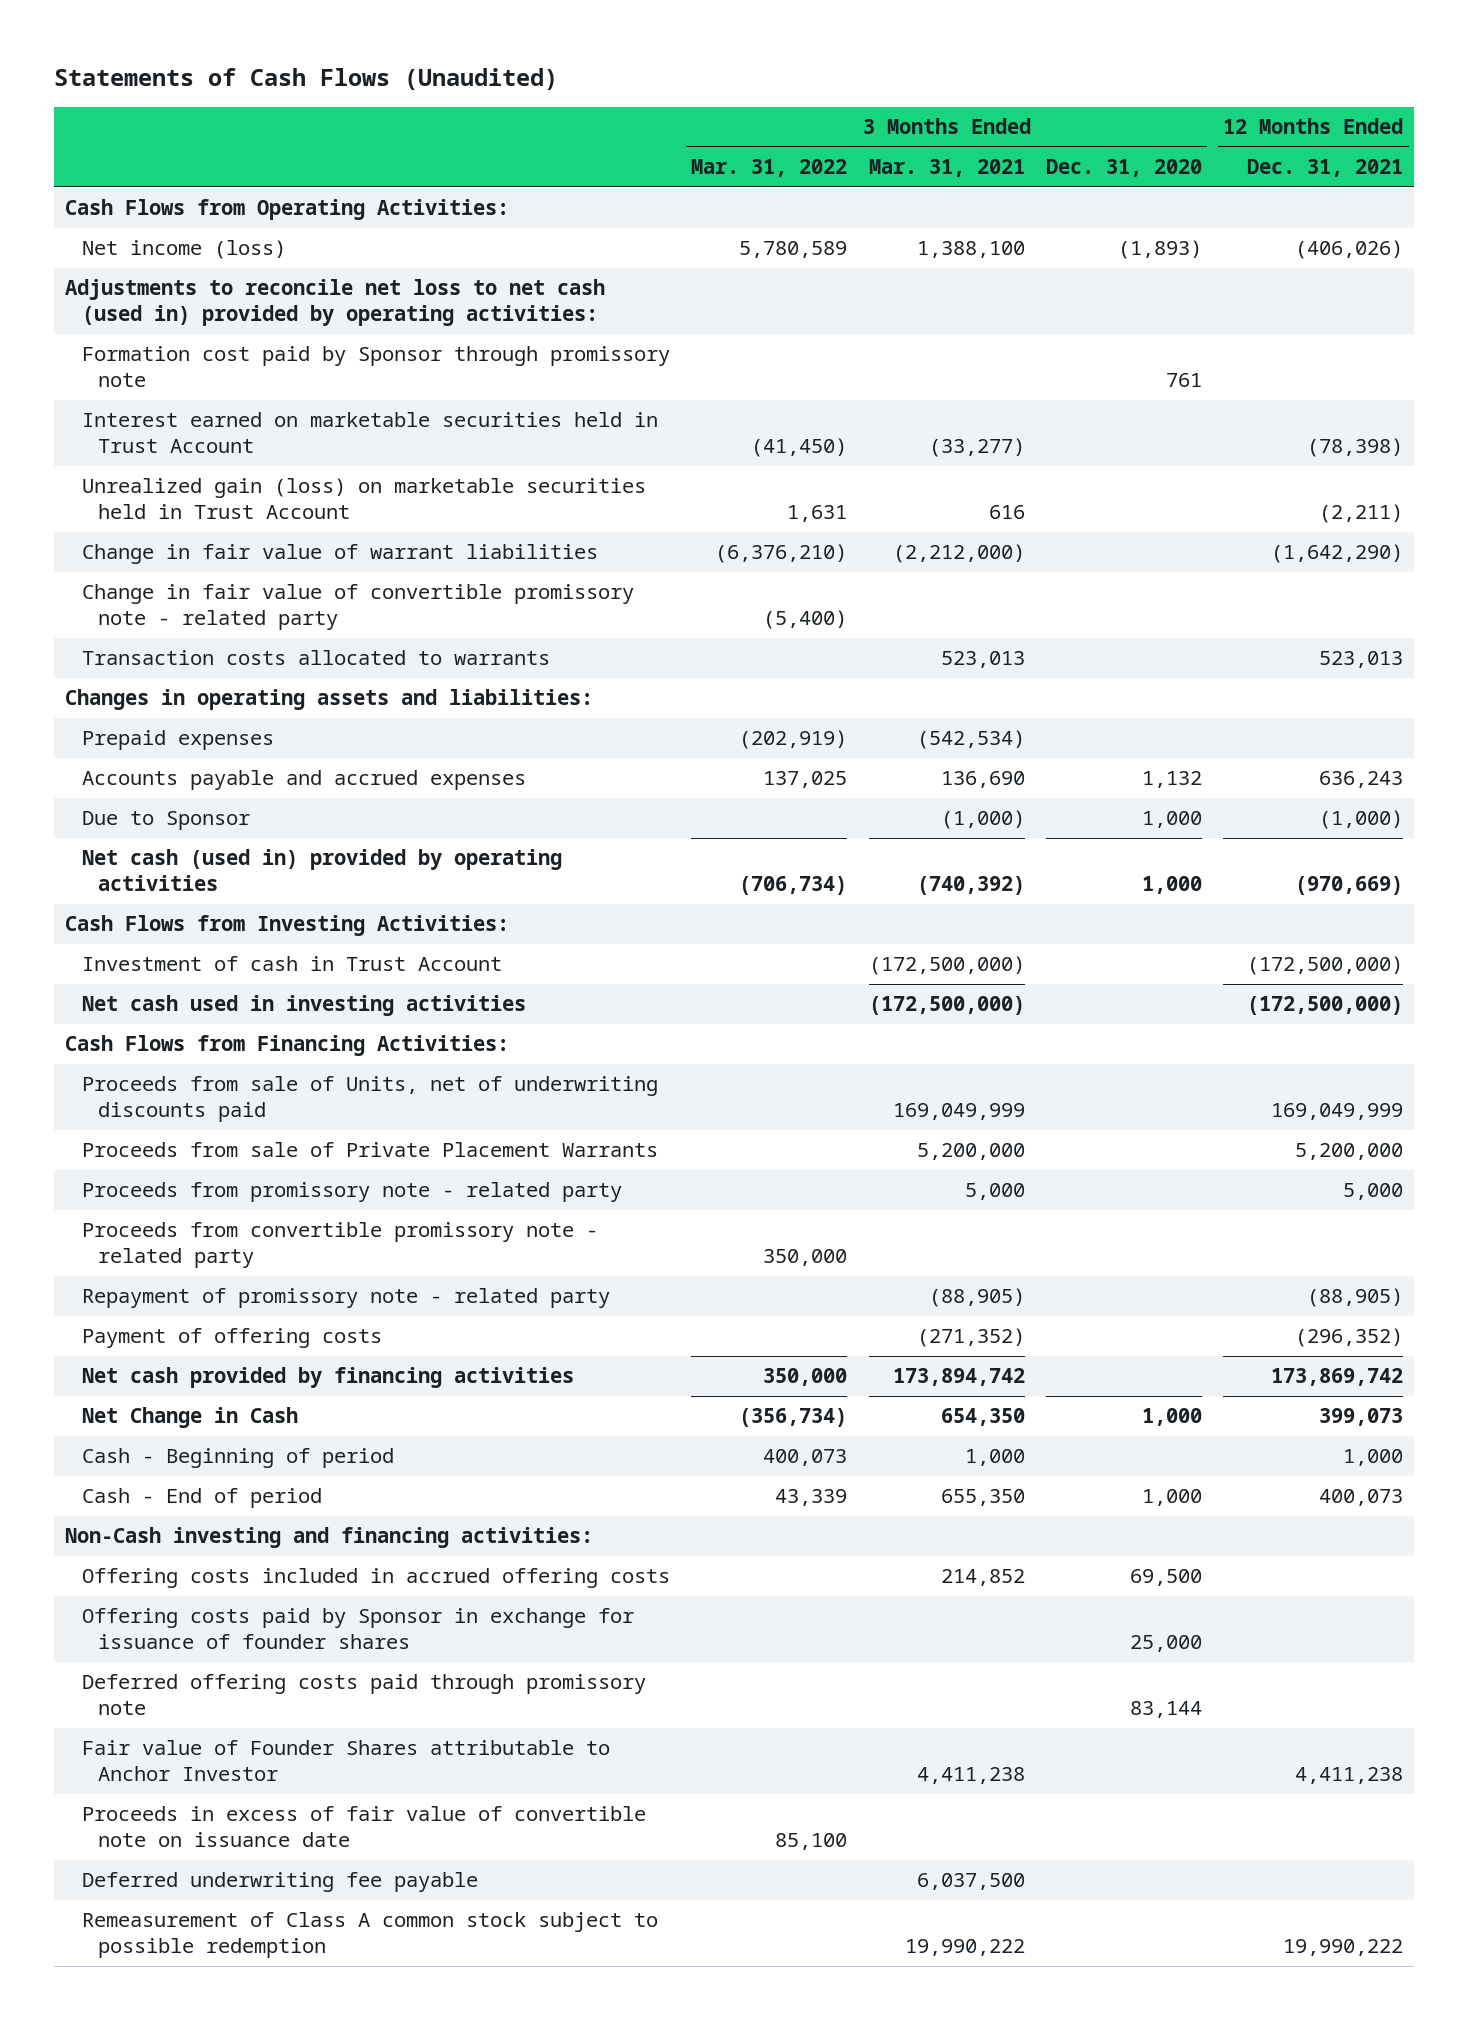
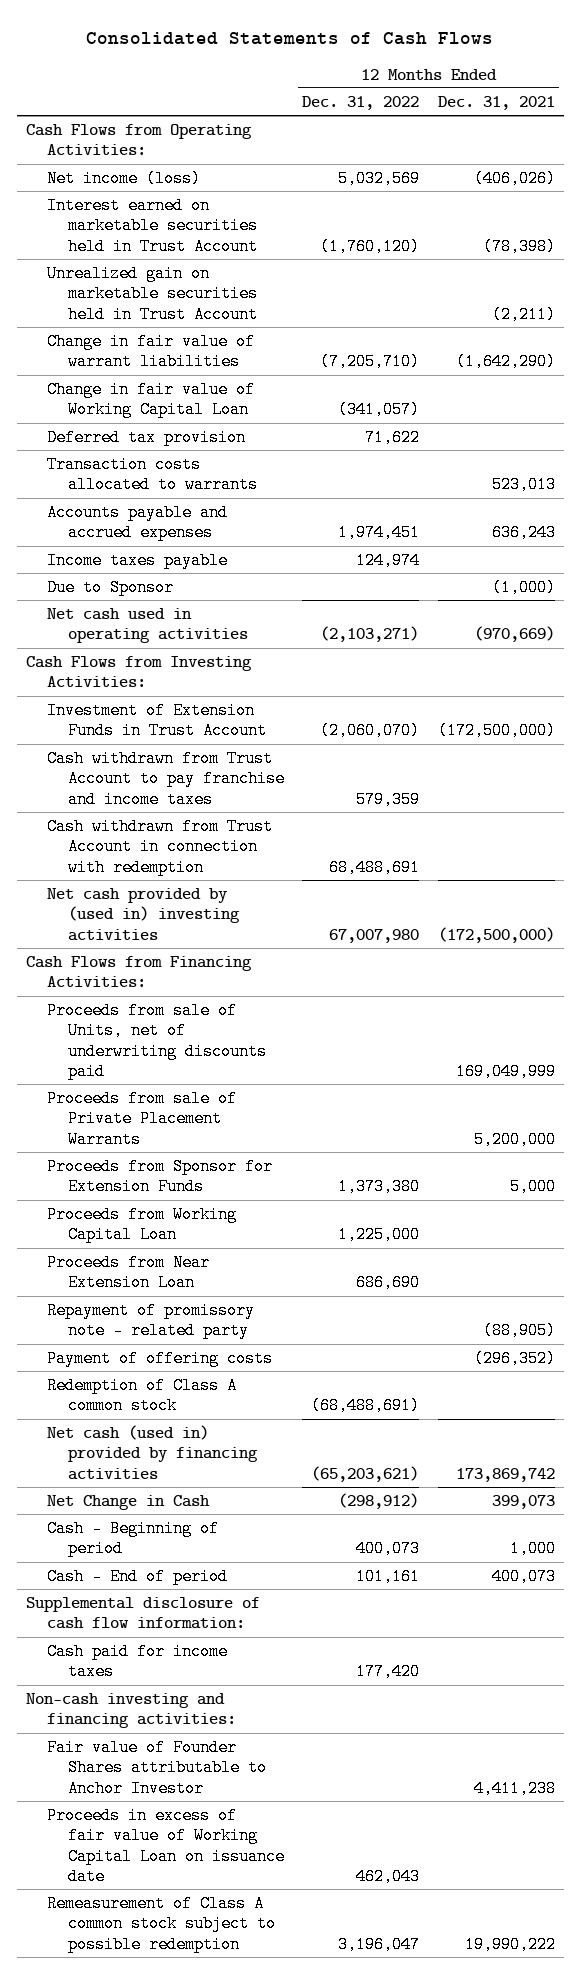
- Statements of Cash Flows (Unaudited)
+ Consolidated Statements of Cash Flows
- | 3 Months Ended Mar. 31, 2022 | 3 Months Ended Mar. 31, 2021 | 3 Months Ended Dec. 31, 2020 | 12 Months Ended Dec. 31, 2021
+ | 12 Months Ended Dec. 31, 2022 | 12 Months Ended Dec. 31, 2021
- Adjustments to reconcile net loss to net cash (used in) provided by operating activities:
- Formation cost paid by Sponsor through promissory note | | | 761 |
- Unrealized gain (loss) on marketable securities held in Trust Account | 1,631 | 616 | | (2,211)
+ Unrealized gain on marketable securities held in Trust Account | | (2,211)
- Change in fair value of convertible promissory note - related party | (5,400) | | |
+ Change in fair value of Working Capital Loan | (341,057) |
+ Deferred tax provision | 71,622 |
- Changes in operating assets and liabilities:
- Prepaid expenses | (202,919) | (542,534) | |
+ Income taxes payable | 124,974 |
- Net cash (used in) provided by operating activities | (706,734) | (740,392) | 1,000 | (970,669)
+ Net cash used in operating activities | (2,103,271) | (970,669)
- Investment of cash in Trust Account | | (172,500,000) | | (172,500,000)
- Net cash used in investing activities | | (172,500,000) | | (172,500,000)
+ Investment of Extension Funds in Trust Account | (2,060,070) | (172,500,000)
+ Cash withdrawn from Trust Account to pay franchise and income taxes | 579,359 |
+ Cash withdrawn from Trust Account in connection with redemption | 68,488,691 |
+ Net cash provided by (used in) investing activities | 67,007,980 | (172,500,000)
- Proceeds from promissory note - related party | | 5,000 | | 5,000
- Proceeds from convertible promissory note - related party | 350,000 | | |
+ Proceeds from Sponsor for Extension Funds | 1,373,380 | 5,000
+ Proceeds from Working Capital Loan | 1,225,000 |
+ Proceeds from Near Extension Loan | 686,690 |
- Net cash provided by financing activities | 350,000 | 173,894,742 | | 173,869,742
+ Redemption of Class A common stock | (68,488,691) |
+ Net cash (used in) provided by financing activities | (65,203,621) | 173,869,742
- Non-Cash investing and financing activities:
- Offering costs included in accrued offering costs | | 214,852 | 69,500 |
- Offering costs paid by Sponsor in exchange for issuance of founder shares | | | 25,000 |
- Deferred offering costs paid through promissory note | | | 83,144 |
+ Supplemental disclosure of cash flow information:
+ Cash paid for income taxes | 177,420 |
+ Non-cash investing and financing activities:
- Proceeds in excess of fair value of convertible note on issuance date | 85,100 | | |
- Deferred underwriting fee payable | | 6,037,500 | |
+ Proceeds in excess of fair value of Working Capital Loan on issuance date | 462,043 |

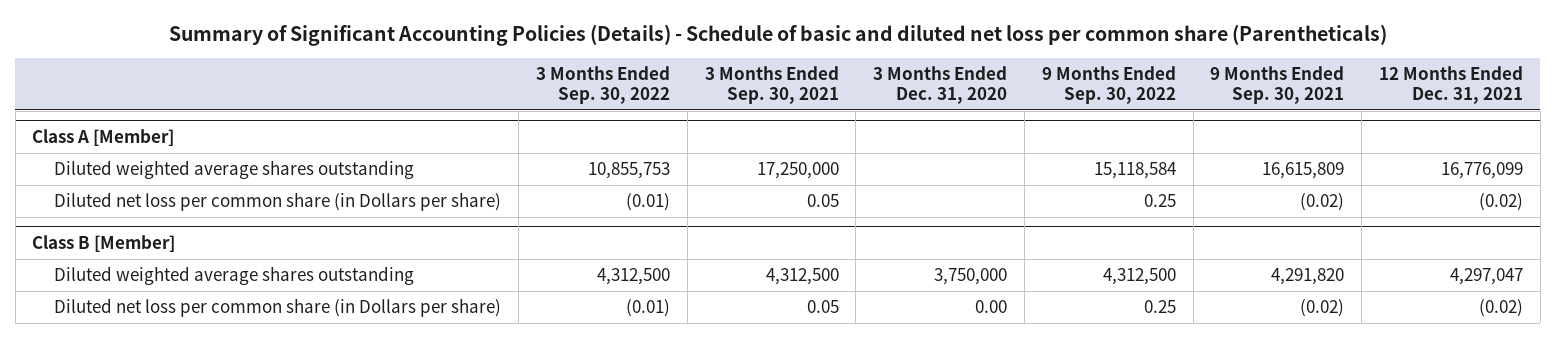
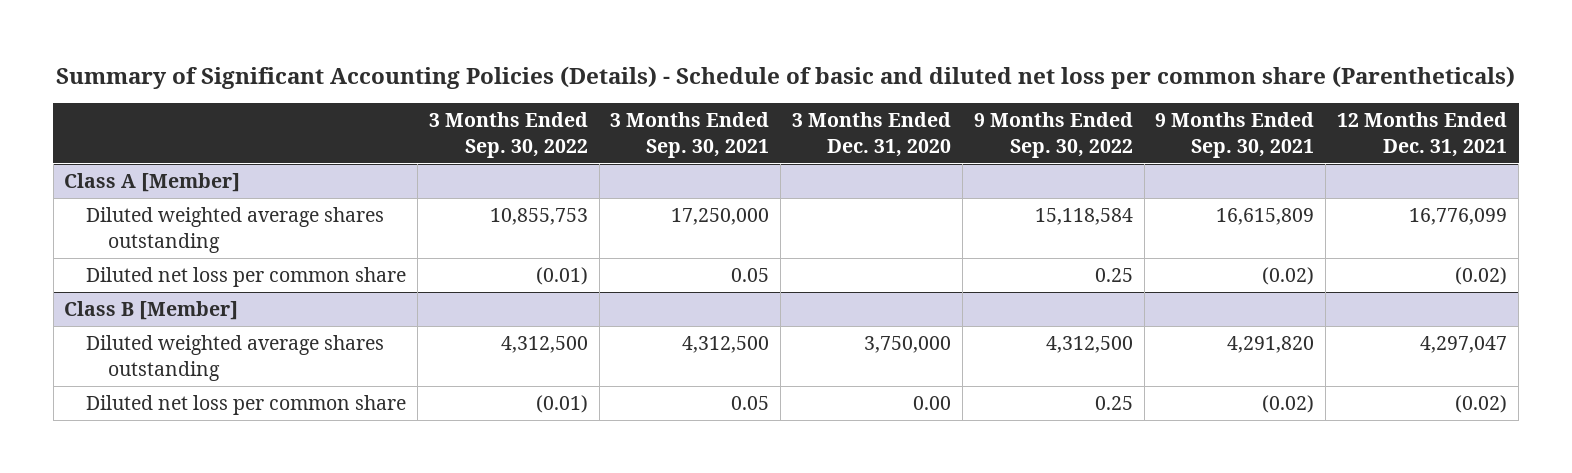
@ Class A [Member]
- Diluted net loss per common share (in Dollars per share) | (0.01) | 0.05 | | 0.25 | (0.02) | (0.02)
+ Diluted net loss per common share | (0.01) | 0.05 | | 0.25 | (0.02) | (0.02)
@ Class B [Member]
- Diluted net loss per common share (in Dollars per share) | (0.01) | 0.05 | 0.00 | 0.25 | (0.02) | (0.02)
+ Diluted net loss per common share | (0.01) | 0.05 | 0.00 | 0.25 | (0.02) | (0.02)

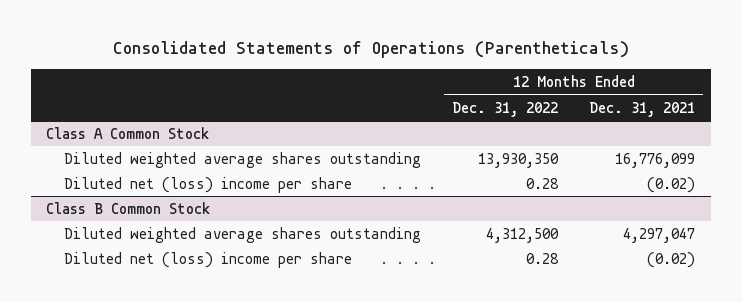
- Summary of Significant Accounting Policies (Details) - Schedule of basic and diluted net loss per common share (Parentheticals)
+ Consolidated Statements of Operations (Parentheticals)
- | 3 Months Ended Sep. 30, 2022 | 3 Months Ended Sep. 30, 2021 | 3 Months Ended Dec. 31, 2020 | 9 Months Ended Sep. 30, 2022 | 9 Months Ended Sep. 30, 2021 | 12 Months Ended Dec. 31, 2021
+ | 12 Months Ended Dec. 31, 2022 | 12 Months Ended Dec. 31, 2021
- Class A [Member]
+ Class A Common Stock
- Diluted net loss per common share | (0.01) | 0.05 | | 0.25 | (0.02) | (0.02)
- Class B [Member]
+ Diluted net (loss) income per share | 0.28 | (0.02)
+ Class B Common Stock
- Diluted net loss per common share | (0.01) | 0.05 | 0.00 | 0.25 | (0.02) | (0.02)
+ Diluted net (loss) income per share | 0.28 | (0.02)

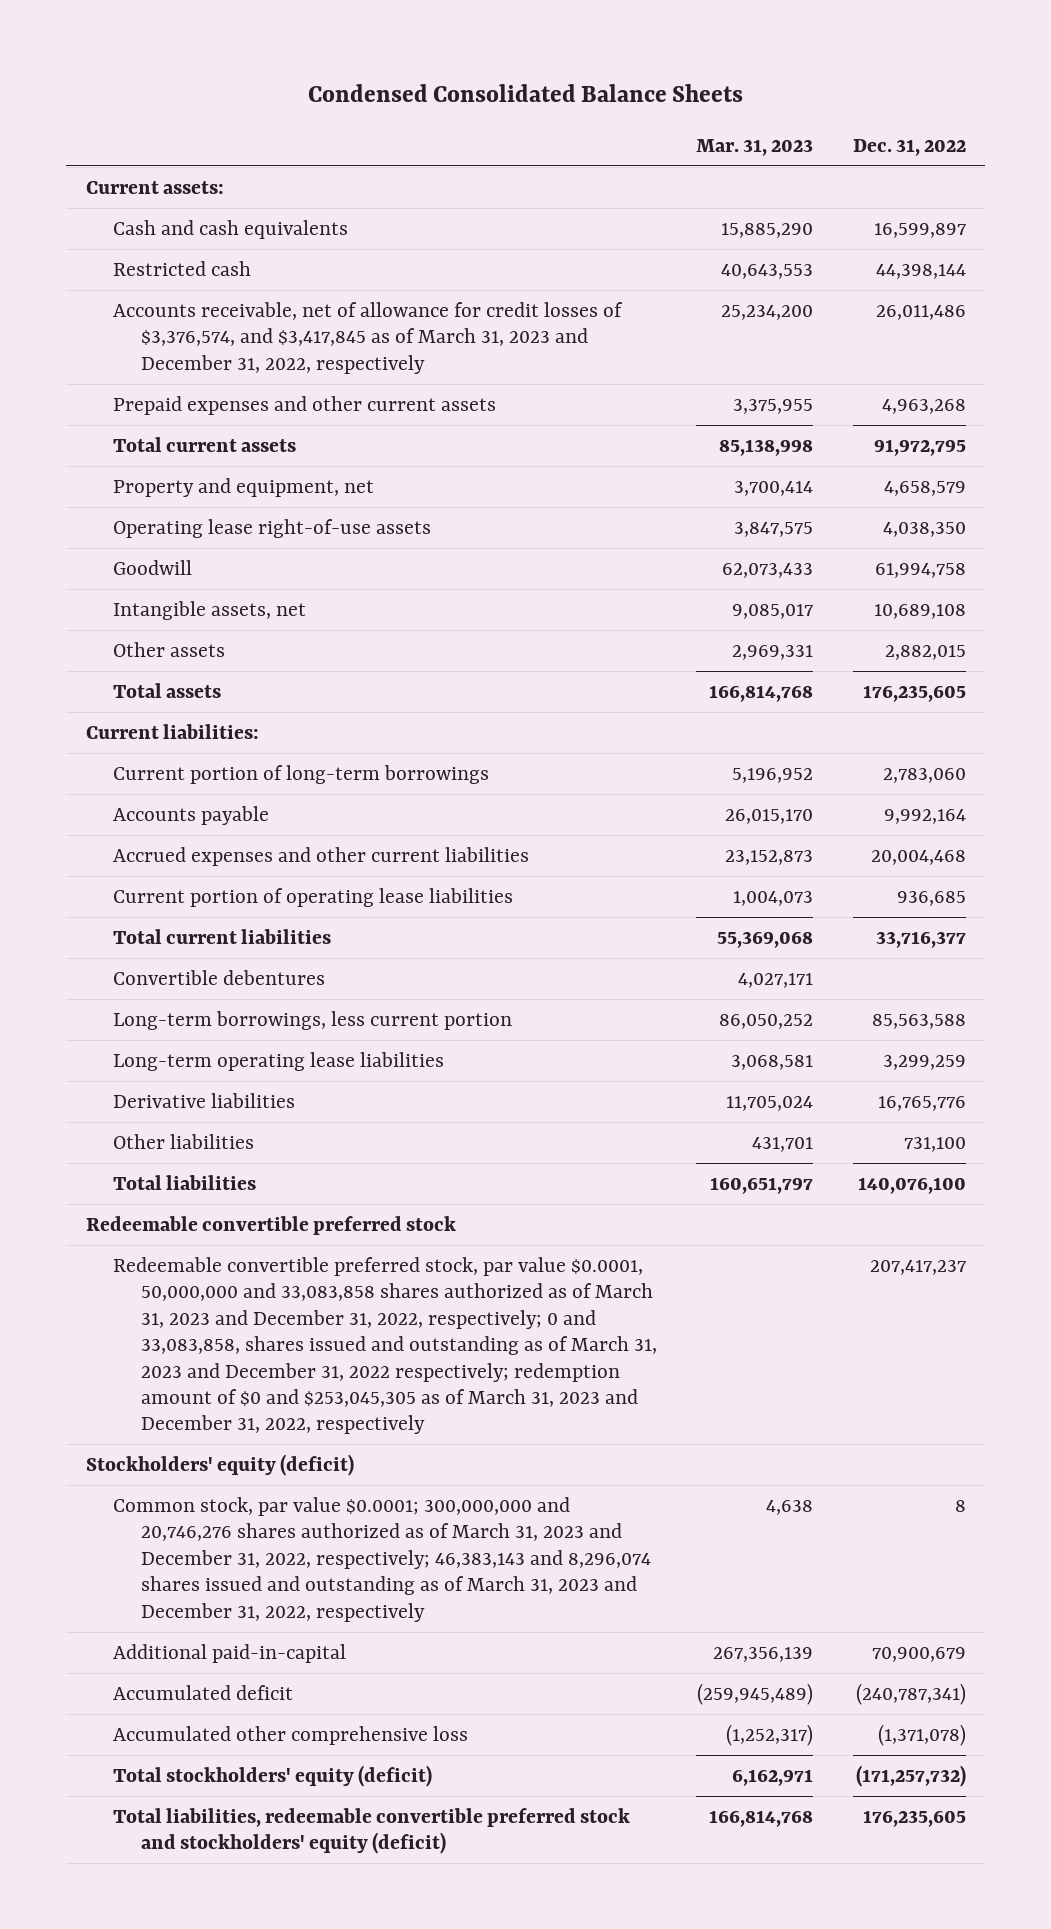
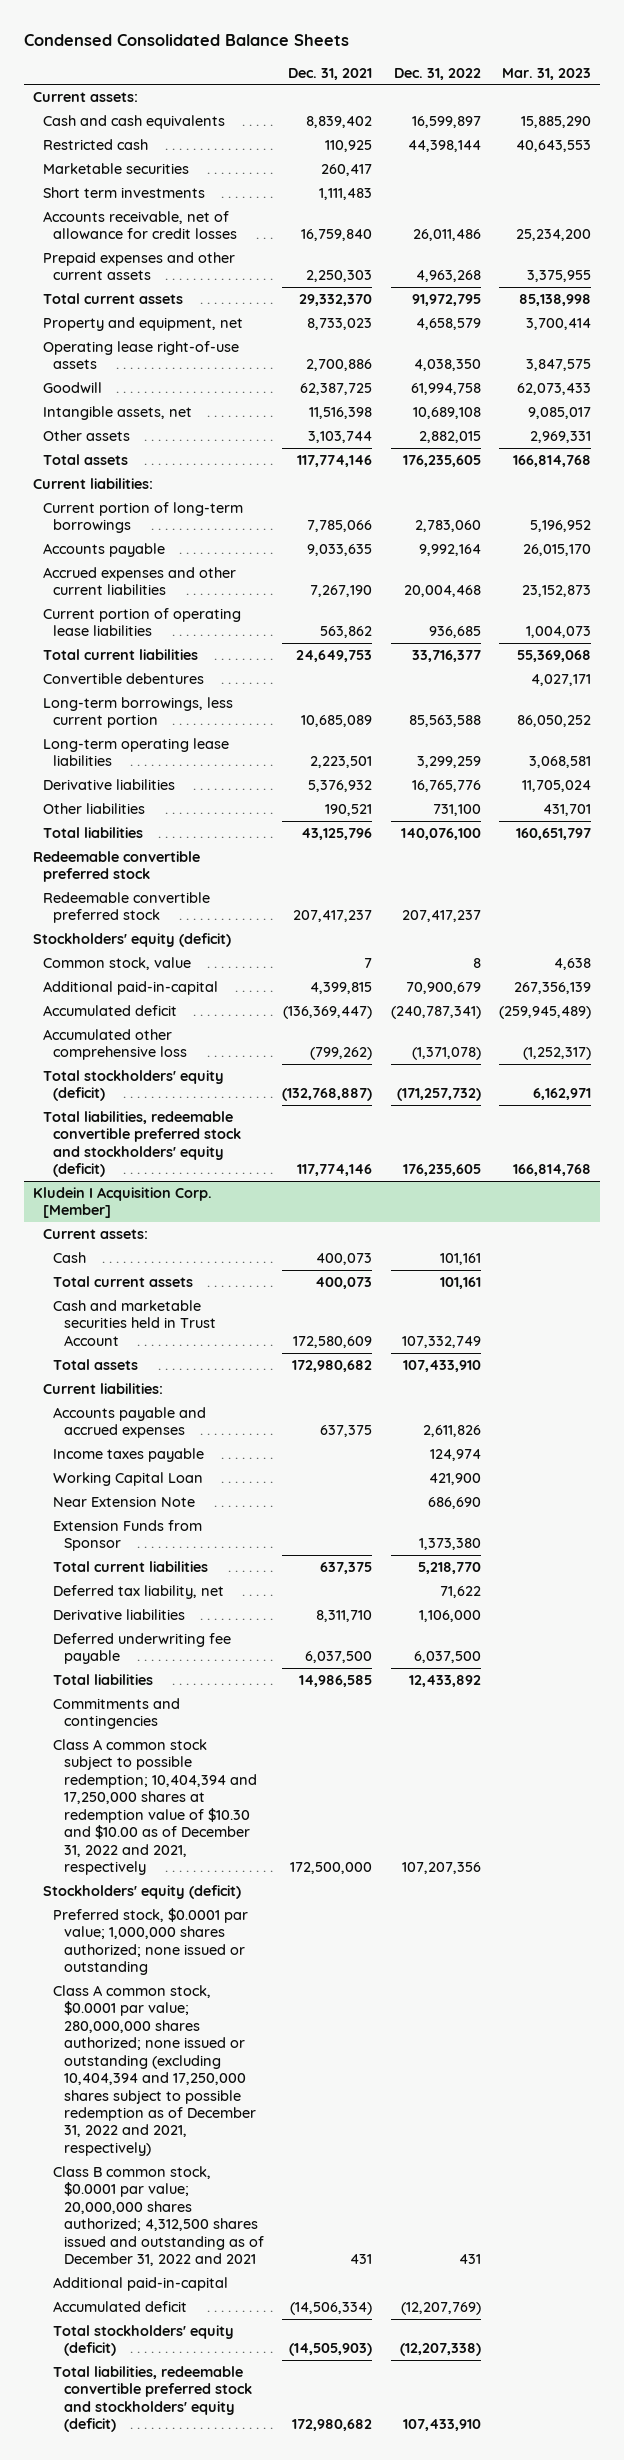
- | Mar. 31, 2023 | Dec. 31, 2022
+ | Dec. 31, 2021 | Dec. 31, 2022 | Mar. 31, 2023
- Accounts receivable, net of allowance for credit losses of $3,376,574, and $3,417,845 as of March 31, 2023 and December 31, 2022, respectively | 25,234,200 | 26,011,486
+ Marketable securities | 260,417 | |
+ Short term investments | 1,111,483 | |
+ Accounts receivable, net of allowance for credit losses | 16,759,840 | 26,011,486 | 25,234,200
- Redeemable convertible preferred stock, par value $0.0001, 50,000,000 and 33,083,858 shares authorized as of March 31, 2023 and December 31, 2022, respectively; 0 and 33,083,858, shares issued and outstanding as of March 31, 2023 and December 31, 2022 respectively; redemption amount of $0 and $253,045,305 as of March 31, 2023 and December 31, 2022, respectively | | 207,417,237
+ Redeemable convertible preferred stock | 207,417,237 | 207,417,237 |
- Common stock, par value $0.0001; 300,000,000 and 20,746,276 shares authorized as of March 31, 2023 and December 31, 2022, respectively; 46,383,143 and 8,296,074 shares issued and outstanding as of March 31, 2023 and December 31, 2022, respectively | 4,638 | 8
+ Common stock, value | 7 | 8 | 4,638
+ Kludein I Acquisition Corp. [Member]
+ Current assets:
+ Cash | 400,073 | 101,161 |
+ Total current assets | 400,073 | 101,161 |
+ Cash and marketable securities held in Trust Account | 172,580,609 | 107,332,749 |
+ Total assets | 172,980,682 | 107,433,910 |
+ Current liabilities:
+ Accounts payable and accrued expenses | 637,375 | 2,611,826 |
+ Income taxes payable | | 124,974 |
+ Working Capital Loan | | 421,900 |
+ Near Extension Note | | 686,690 |
+ Extension Funds from Sponsor | | 1,373,380 |
+ Total current liabilities | 637,375 | 5,218,770 |
+ Deferred tax liability, net | | 71,622 |
+ Derivative liabilities | 8,311,710 | 1,106,000 |
+ Deferred underwriting fee payable | 6,037,500 | 6,037,500 |
+ Total liabilities | 14,986,585 | 12,433,892 |
+ Commitments and contingencies
+ Class A common stock subject to possible redemption; 10,404,394 and 17,250,000 shares at redemption value of $10.30 and $10.00 as of December 31, 2022 and 2021, respectively | 172,500,000 | 107,207,356 |
+ Stockholders' equity (deficit)
+ Preferred stock, $0.0001 par value; 1,000,000 shares authorized; none issued or outstanding
+ Class A common stock, $0.0001 par value; 280,000,000 shares authorized; none issued or outstanding (excluding 10,404,394 and 17,250,000 shares subject to possible redemption as of December 31, 2022 and 2021, respectively)
+ Class B common stock, $0.0001 par value; 20,000,000 shares authorized; 4,312,500 shares issued and outstanding as of December 31, 2022 and 2021 | 431 | 431 |
+ Additional paid-in-capital
+ Accumulated deficit | (14,506,334) | (12,207,769) |
+ Total stockholders' equity (deficit) | (14,505,903) | (12,207,338) |
+ Total liabilities, redeemable convertible preferred stock and stockholders' equity (deficit) | 172,980,682 | 107,433,910 |

